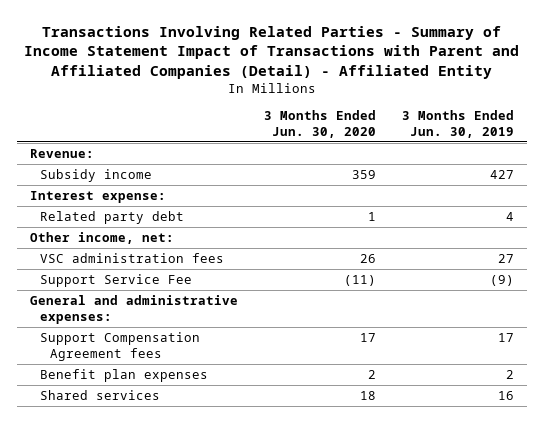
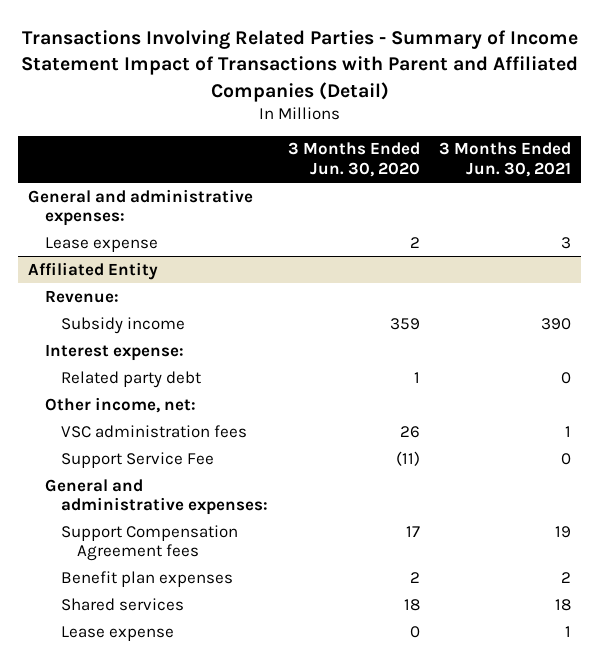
- Transactions Involving Related Parties - Summary of Income Statement Impact of Transactions with Parent and Affiliated Companies (Detail) - Affiliated Entity
+ Transactions Involving Related Parties - Summary of Income Statement Impact of Transactions with Parent and Affiliated Companies (Detail)
- | 3 Months Ended Jun. 30, 2020 | 3 Months Ended Jun. 30, 2019
+ | 3 Months Ended Jun. 30, 2020 | 3 Months Ended Jun. 30, 2021
+ General and administrative expenses:
+ Lease expense | 2 | 3
+ Affiliated Entity
+ Lease expense | 0 | 1

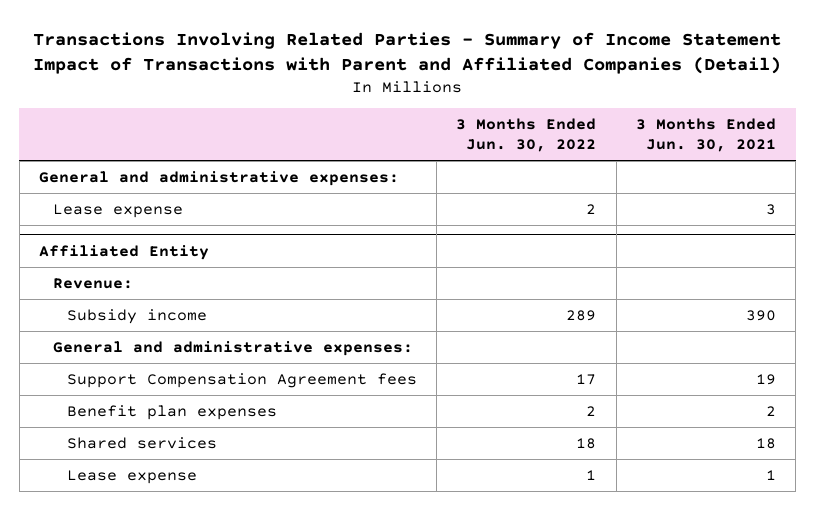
- | 3 Months Ended Jun. 30, 2020 | 3 Months Ended Jun. 30, 2021
+ | 3 Months Ended Jun. 30, 2022 | 3 Months Ended Jun. 30, 2021
@ Affiliated Entity
- Interest expense:
- Related party debt | 1 | 0
- Other income, net:
- VSC administration fees | 26 | 1
- Support Service Fee | (11) | 0

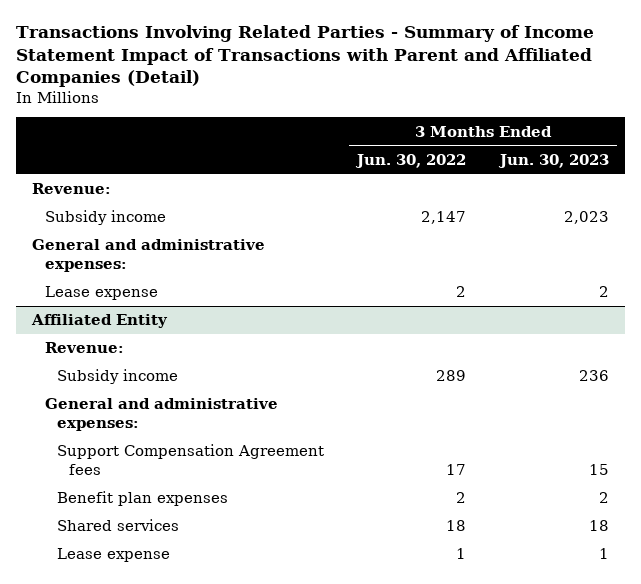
- | 3 Months Ended Jun. 30, 2022 | 3 Months Ended Jun. 30, 2021
+ | 3 Months Ended Jun. 30, 2022 | 3 Months Ended Jun. 30, 2023
+ Revenue:
+ Subsidy income | 2,147 | 2,023

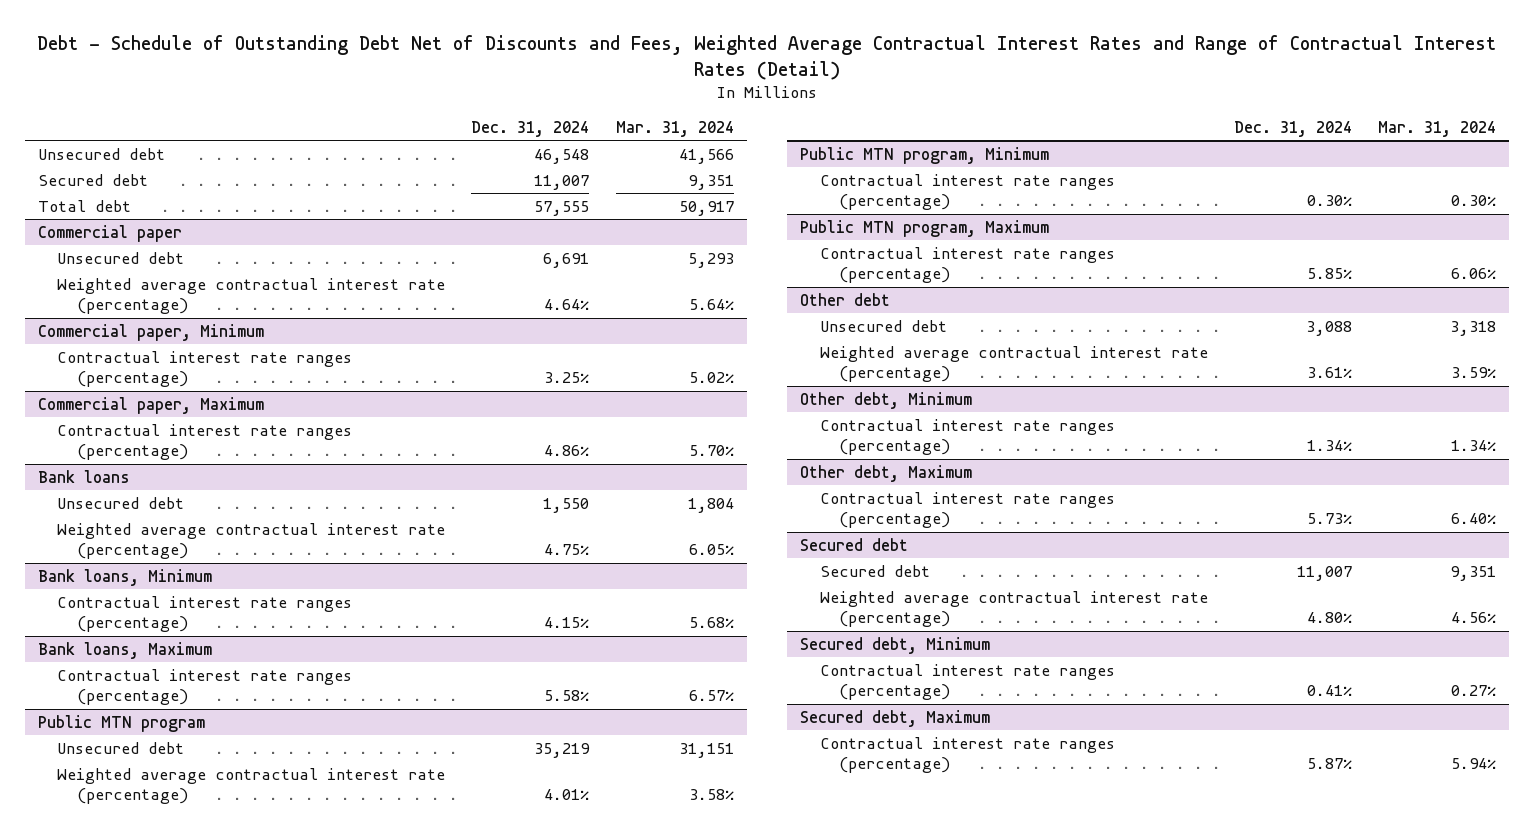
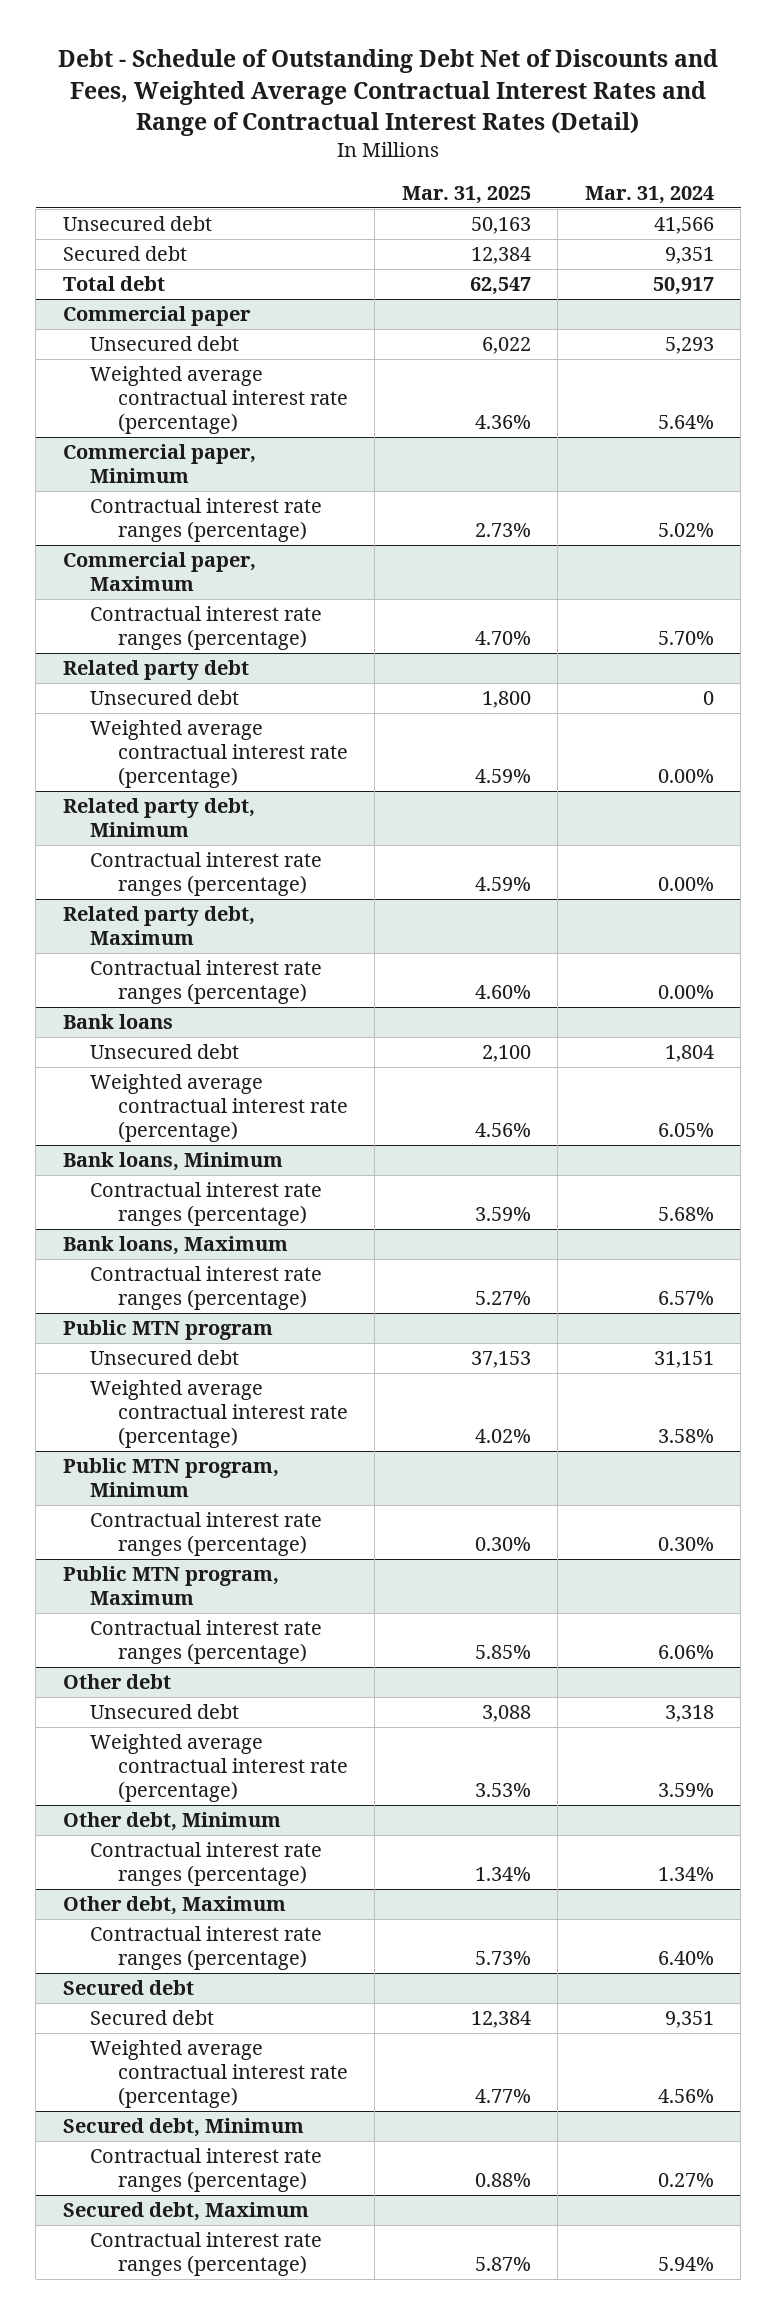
- | Dec. 31, 2024 | Mar. 31, 2024
+ | Mar. 31, 2025 | Mar. 31, 2024
+ Related party debt
+ Unsecured debt | 1,800 | 0
+ Weighted average contractual interest rate (percentage) | 4.59% | 0.00%
+ Related party debt, Minimum
+ Contractual interest rate ranges (percentage) | 4.59% | 0.00%
+ Related party debt, Maximum
+ Contractual interest rate ranges (percentage) | 4.60% | 0.00%

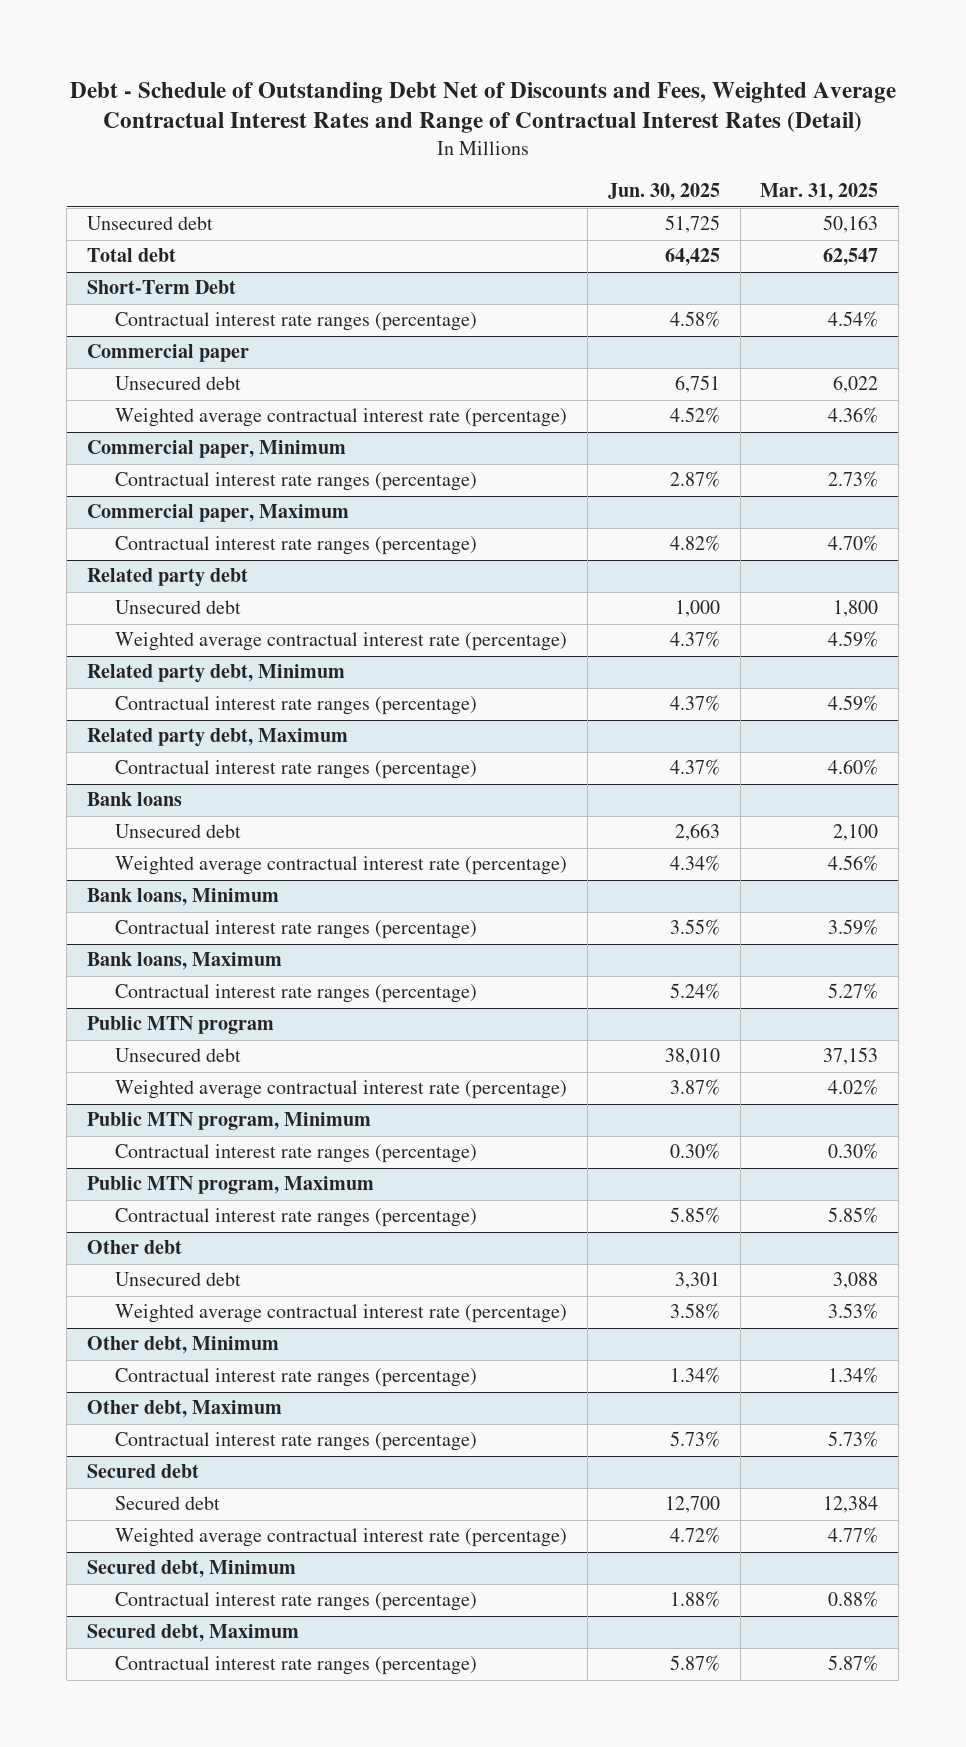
- | Mar. 31, 2025 | Mar. 31, 2024
+ | Jun. 30, 2025 | Mar. 31, 2025
- Secured debt | 12,384 | 9,351
+ Short-Term Debt
+ Contractual interest rate ranges (percentage) | 4.58% | 4.54%

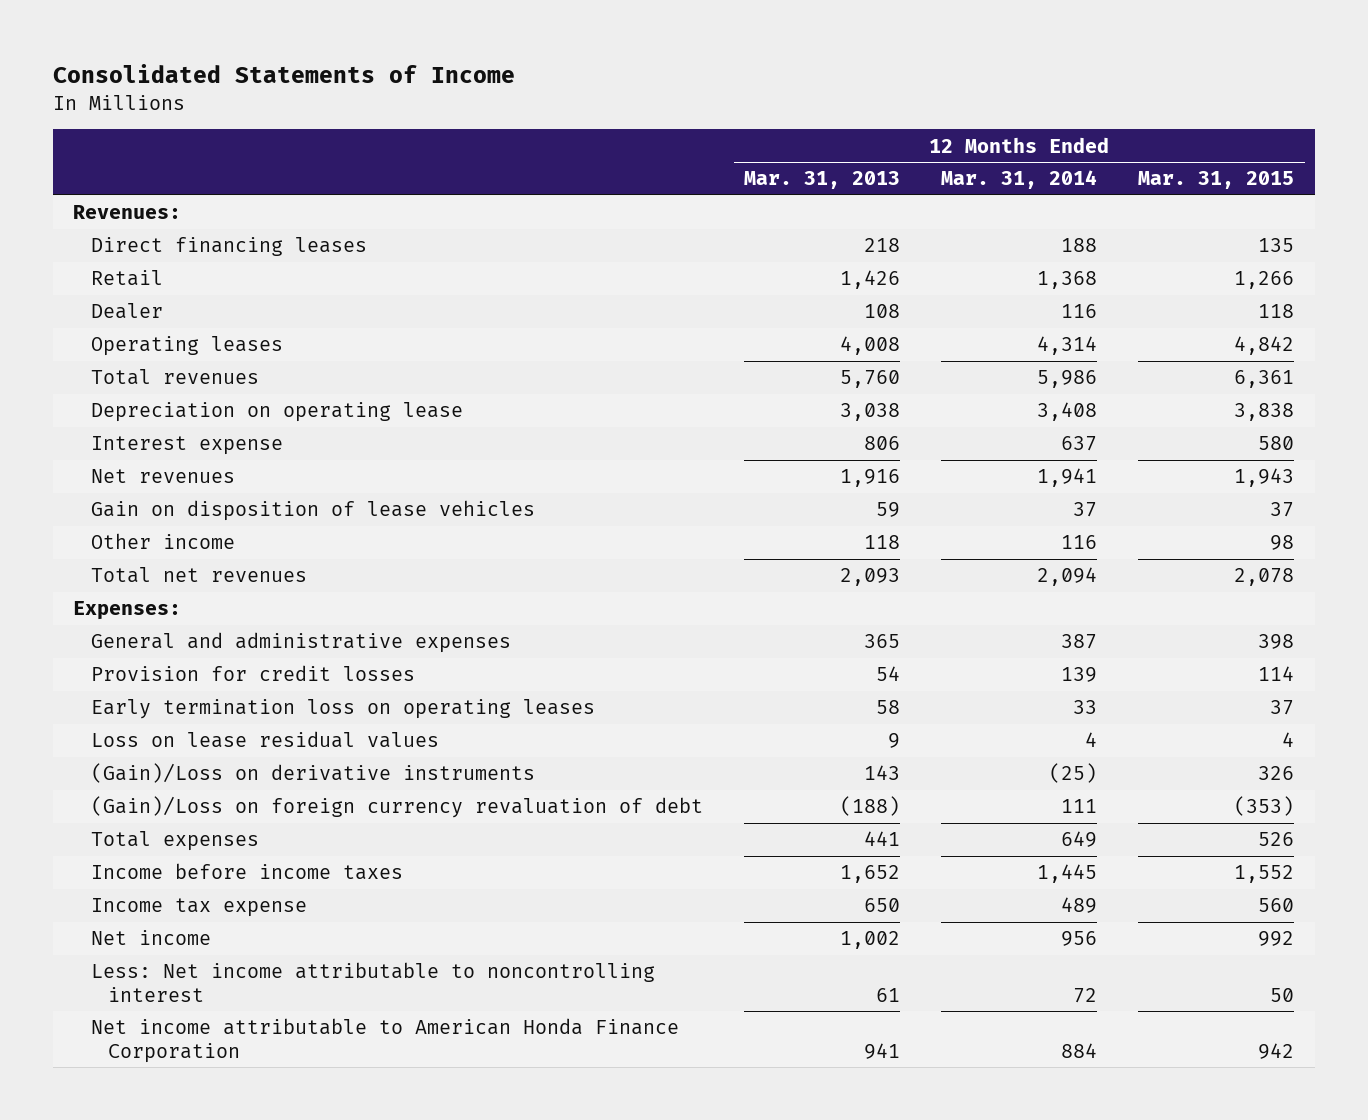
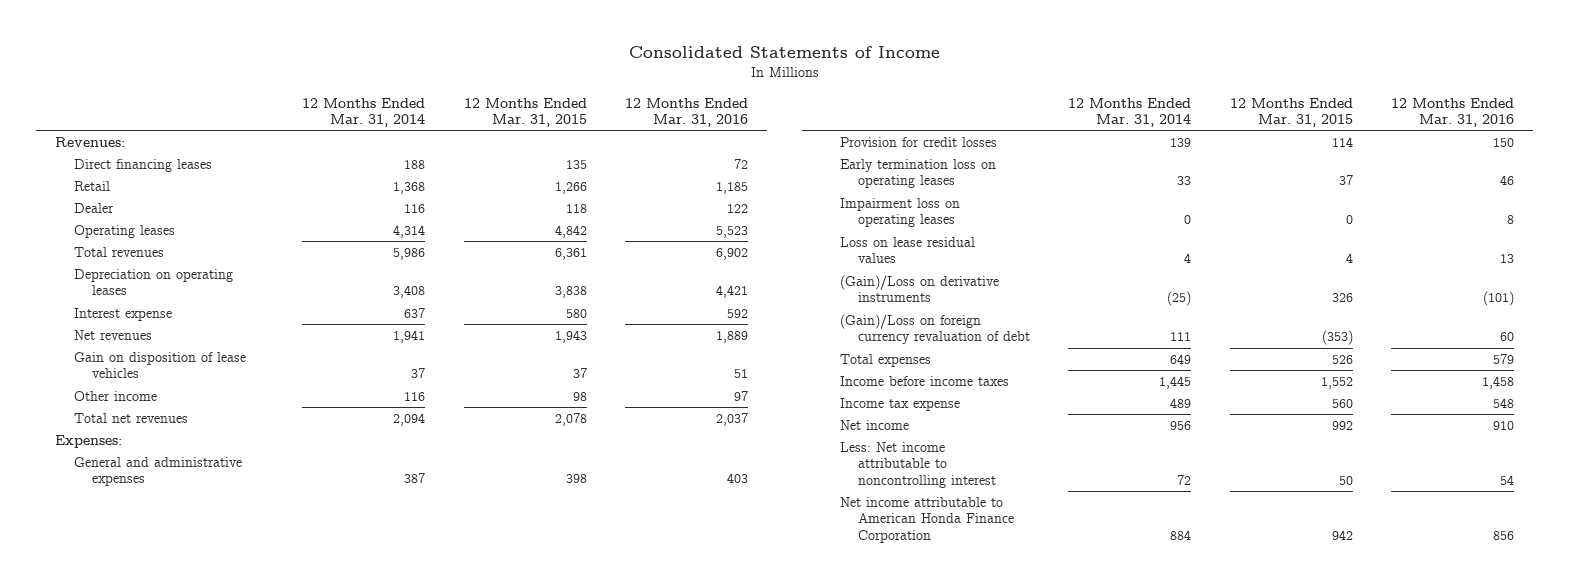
- | 12 Months Ended Mar. 31, 2013 | 12 Months Ended Mar. 31, 2014 | 12 Months Ended Mar. 31, 2015
+ | 12 Months Ended Mar. 31, 2014 | 12 Months Ended Mar. 31, 2015 | 12 Months Ended Mar. 31, 2016
- Depreciation on operating lease | 3,038 | 3,408 | 3,838
+ Depreciation on operating leases | 3,408 | 3,838 | 4,421
+ Impairment loss on operating leases | 0 | 0 | 8

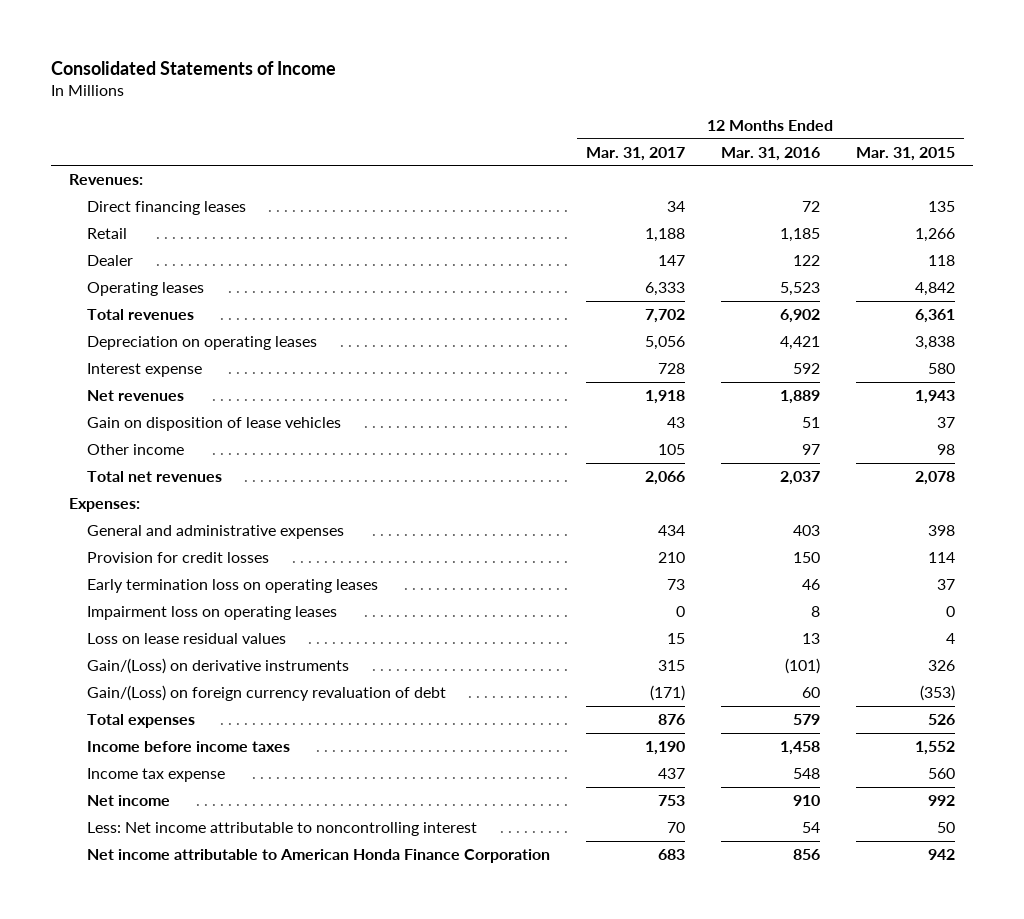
- | 12 Months Ended Mar. 31, 2014 | 12 Months Ended Mar. 31, 2015 | 12 Months Ended Mar. 31, 2016
+ | 12 Months Ended Mar. 31, 2017 | 12 Months Ended Mar. 31, 2016 | 12 Months Ended Mar. 31, 2015
- (Gain)/Loss on derivative instruments | (25) | 326 | (101)
- (Gain)/Loss on foreign currency revaluation of debt | 111 | (353) | 60
+ Gain/(Loss) on derivative instruments | 315 | (101) | 326
+ Gain/(Loss) on foreign currency revaluation of debt | (171) | 60 | (353)

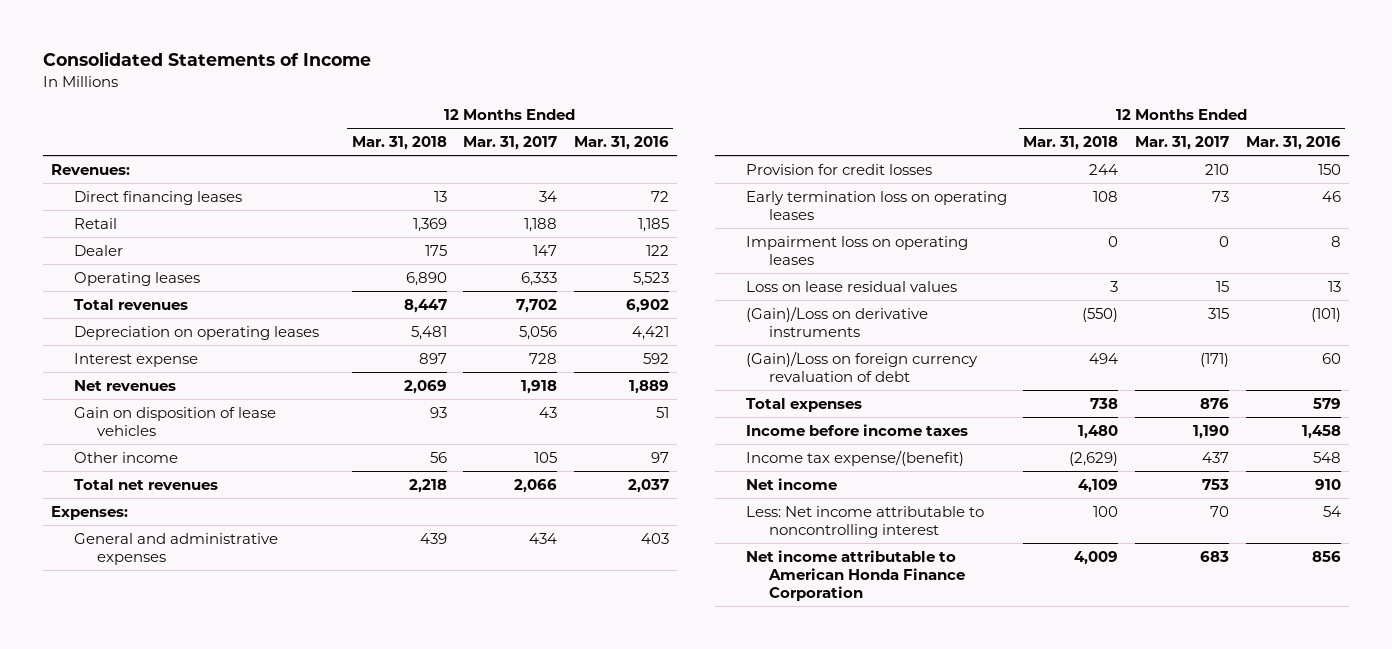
- | 12 Months Ended Mar. 31, 2017 | 12 Months Ended Mar. 31, 2016 | 12 Months Ended Mar. 31, 2015
+ | 12 Months Ended Mar. 31, 2018 | 12 Months Ended Mar. 31, 2017 | 12 Months Ended Mar. 31, 2016
- Gain/(Loss) on derivative instruments | 315 | (101) | 326
- Gain/(Loss) on foreign currency revaluation of debt | (171) | 60 | (353)
+ (Gain)/Loss on derivative instruments | (550) | 315 | (101)
+ (Gain)/Loss on foreign currency revaluation of debt | 494 | (171) | 60
- Income tax expense | 437 | 548 | 560
+ Income tax expense/(benefit) | (2,629) | 437 | 548

